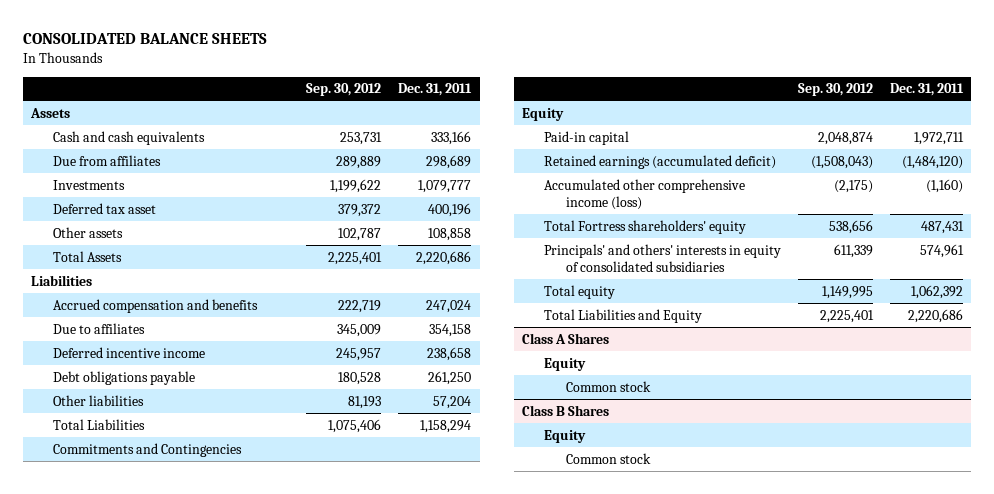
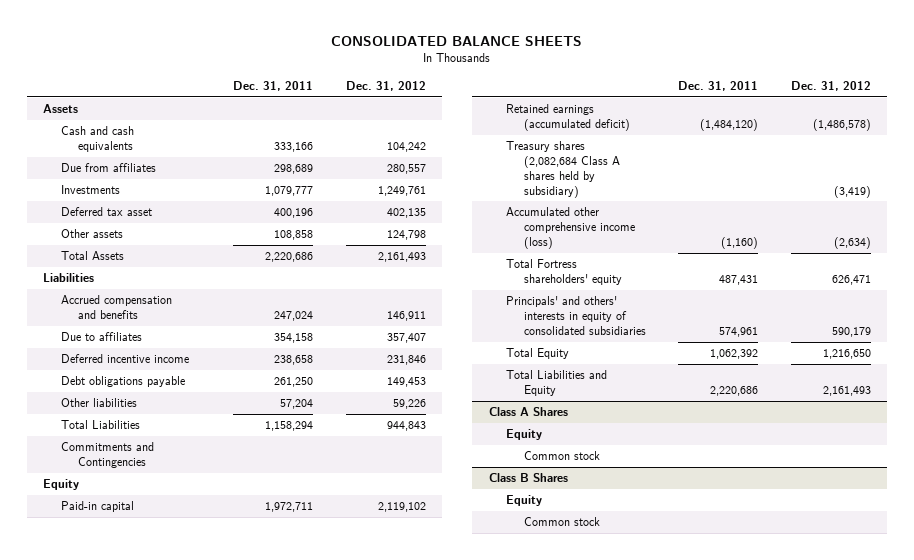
- | Sep. 30, 2012 | Dec. 31, 2011
+ | Dec. 31, 2011 | Dec. 31, 2012
+ Treasury shares (2,082,684 Class A shares held by subsidiary) | | (3,419)
- Total equity | 1,149,995 | 1,062,392
+ Total Equity | 1,062,392 | 1,216,650

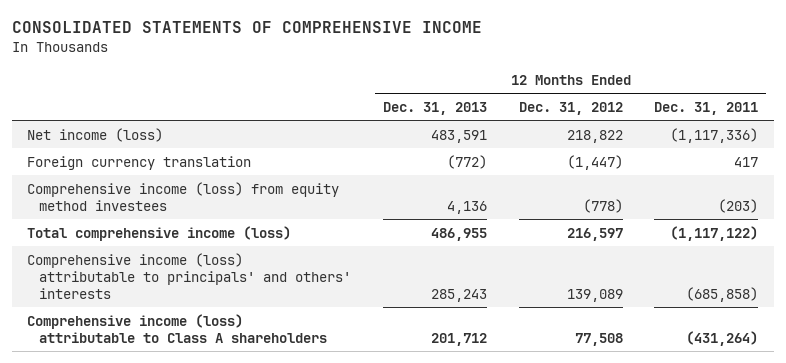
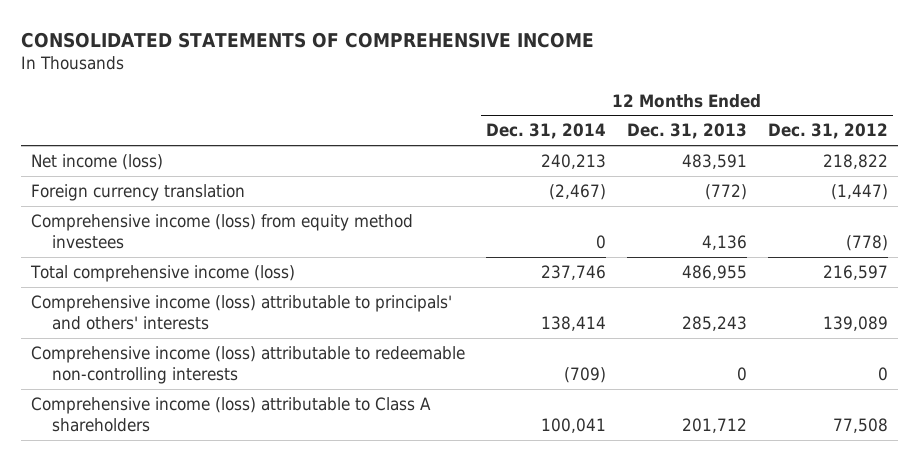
- | 12 Months Ended Dec. 31, 2013 | 12 Months Ended Dec. 31, 2012 | 12 Months Ended Dec. 31, 2011
+ | 12 Months Ended Dec. 31, 2014 | 12 Months Ended Dec. 31, 2013 | 12 Months Ended Dec. 31, 2012
+ Comprehensive income (loss) attributable to redeemable non-controlling interests | (709) | 0 | 0

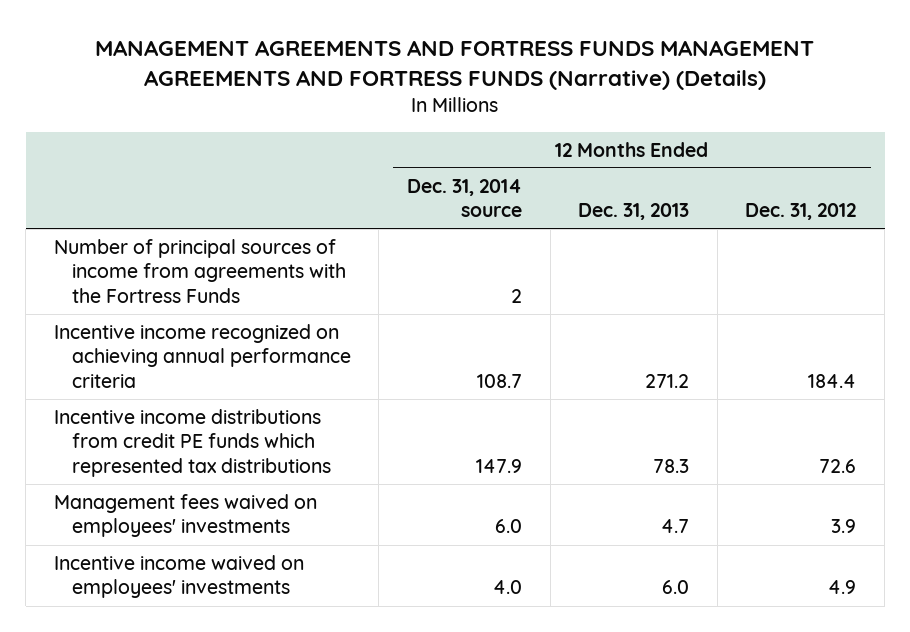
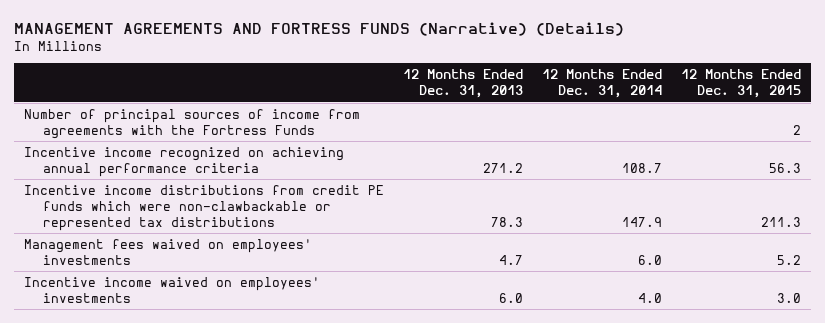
- MANAGEMENT AGREEMENTS AND FORTRESS FUNDS MANAGEMENT AGREEMENTS AND FORTRESS FUNDS (Narrative) (Details)
+ MANAGEMENT AGREEMENTS AND FORTRESS FUNDS (Narrative) (Details)
- | 12 Months Ended Dec. 31, 2014 source | 12 Months Ended Dec. 31, 2013 | 12 Months Ended Dec. 31, 2012
+ | 12 Months Ended Dec. 31, 2013 | 12 Months Ended Dec. 31, 2014 | 12 Months Ended Dec. 31, 2015
- Incentive income distributions from credit PE funds which represented tax distributions | 147.9 | 78.3 | 72.6
+ Incentive income distributions from credit PE funds which were non-clawbackable or represented tax distributions | 78.3 | 147.9 | 211.3

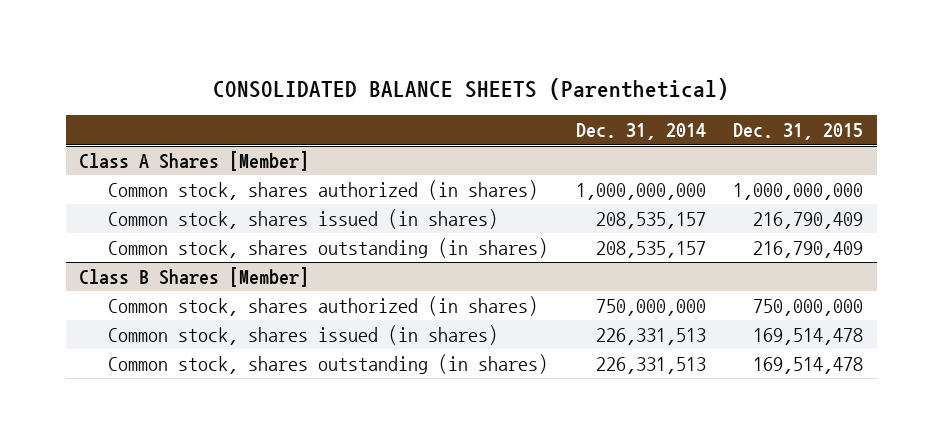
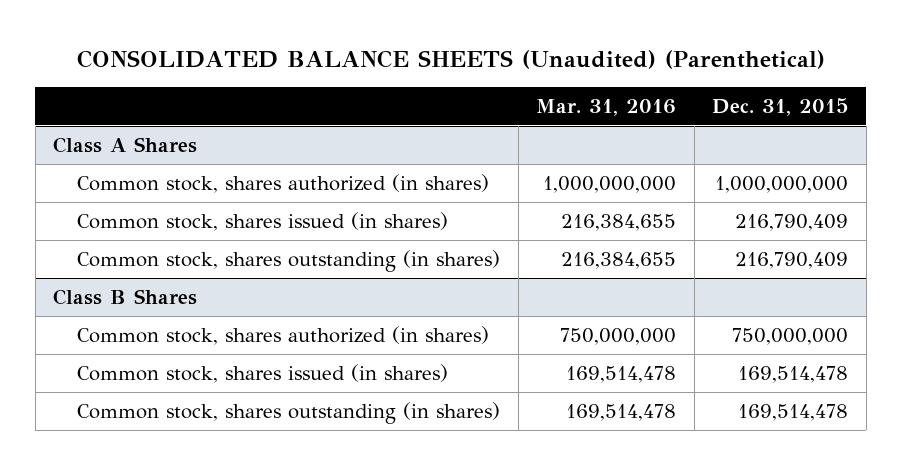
- CONSOLIDATED BALANCE SHEETS (Parenthetical)
+ CONSOLIDATED BALANCE SHEETS (Unaudited) (Parenthetical)
- | Dec. 31, 2014 | Dec. 31, 2015
+ | Mar. 31, 2016 | Dec. 31, 2015
- Class A Shares [Member]
+ Class A Shares
- Class B Shares [Member]
+ Class B Shares

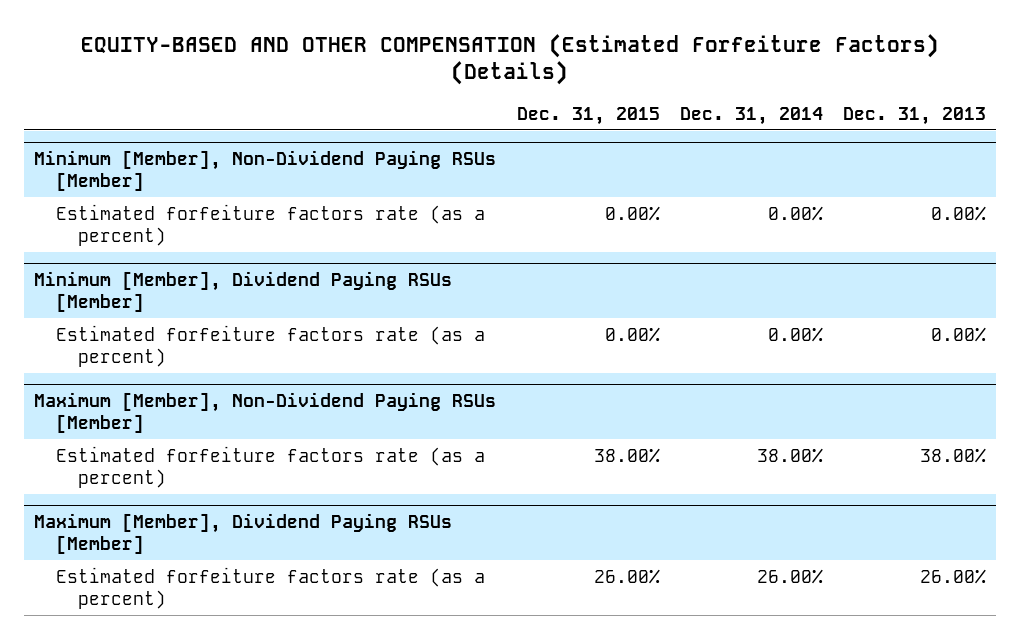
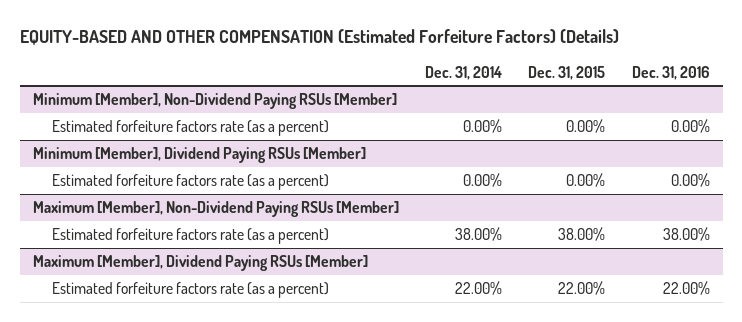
- | Dec. 31, 2015 | Dec. 31, 2014 | Dec. 31, 2013
+ | Dec. 31, 2014 | Dec. 31, 2015 | Dec. 31, 2016
@ Maximum [Member], Dividend Paying RSUs [Member]
- Estimated forfeiture factors rate (as a percent) | 26.00% | 26.00% | 26.00%
+ Estimated forfeiture factors rate (as a percent) | 22.00% | 22.00% | 22.00%

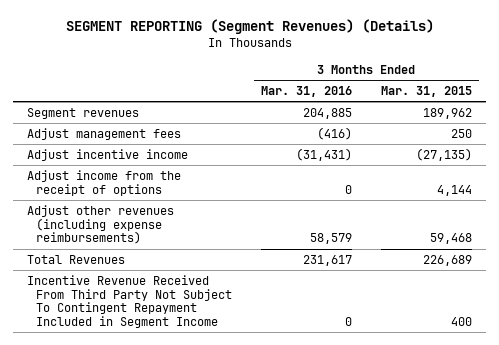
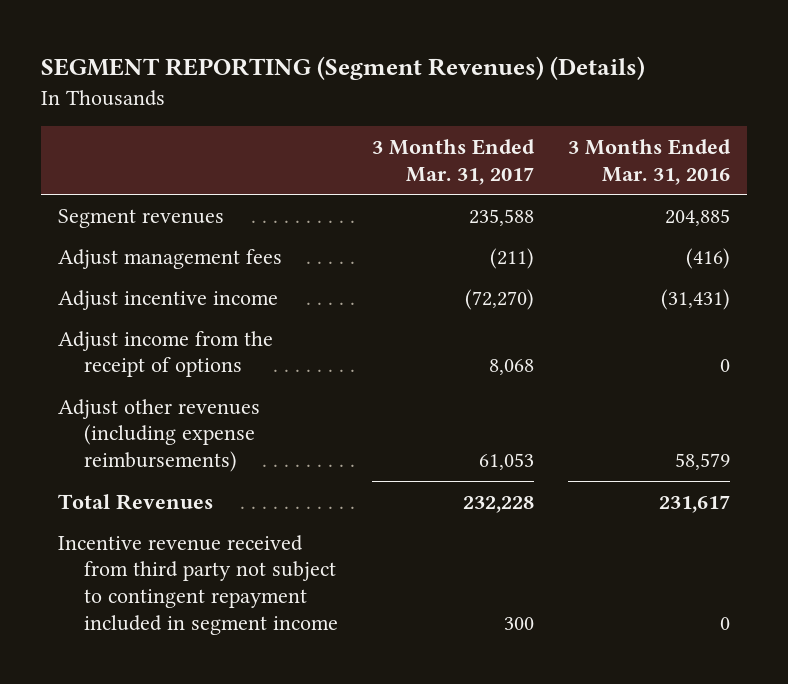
- | 3 Months Ended Mar. 31, 2016 | 3 Months Ended Mar. 31, 2015
+ | 3 Months Ended Mar. 31, 2017 | 3 Months Ended Mar. 31, 2016
- Incentive Revenue Received From Third Party Not Subject To Contingent Repayment Included in Segment Income | 0 | 400
+ Incentive revenue received from third party not subject to contingent repayment included in segment income | 300 | 0

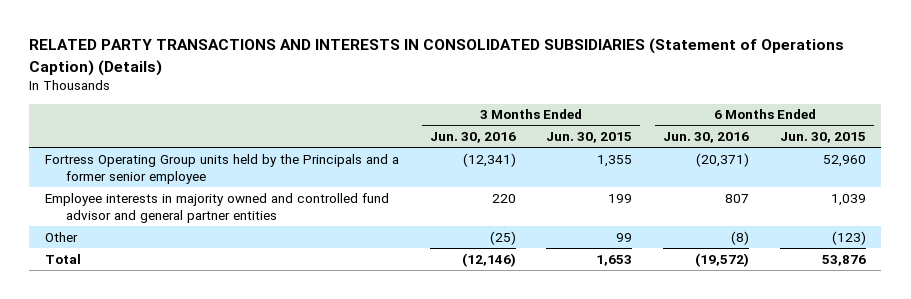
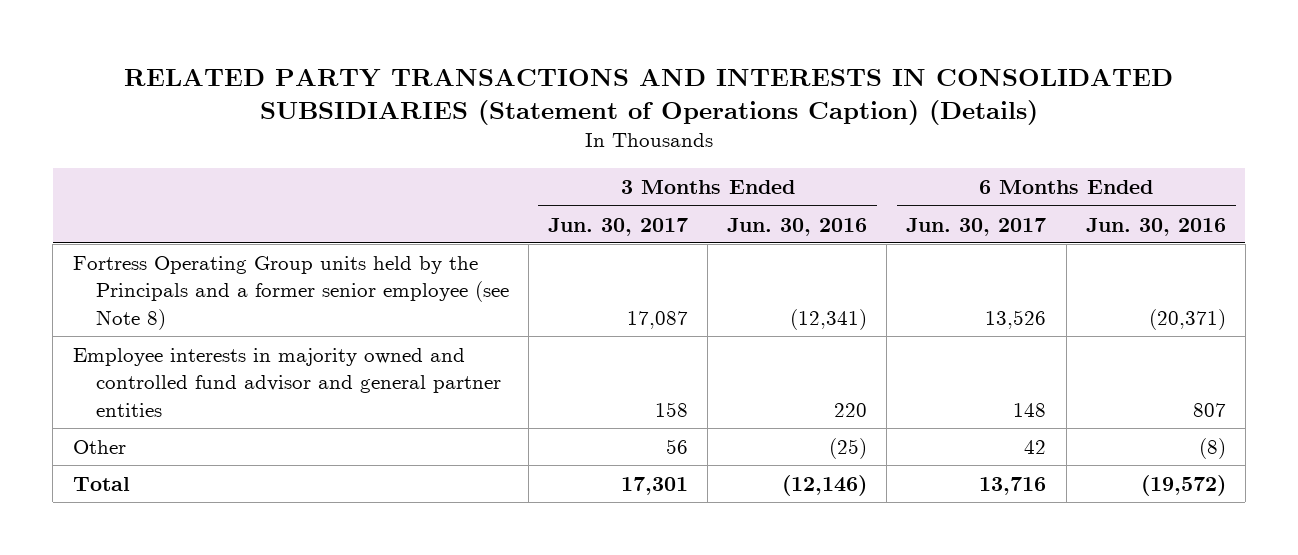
- | 3 Months Ended Jun. 30, 2016 | 3 Months Ended Jun. 30, 2015 | 6 Months Ended Jun. 30, 2016 | 6 Months Ended Jun. 30, 2015
+ | 3 Months Ended Jun. 30, 2017 | 3 Months Ended Jun. 30, 2016 | 6 Months Ended Jun. 30, 2017 | 6 Months Ended Jun. 30, 2016
- Fortress Operating Group units held by the Principals and a former senior employee | (12,341) | 1,355 | (20,371) | 52,960
+ Fortress Operating Group units held by the Principals and a former senior employee (see Note 8) | 17,087 | (12,341) | 13,526 | (20,371)

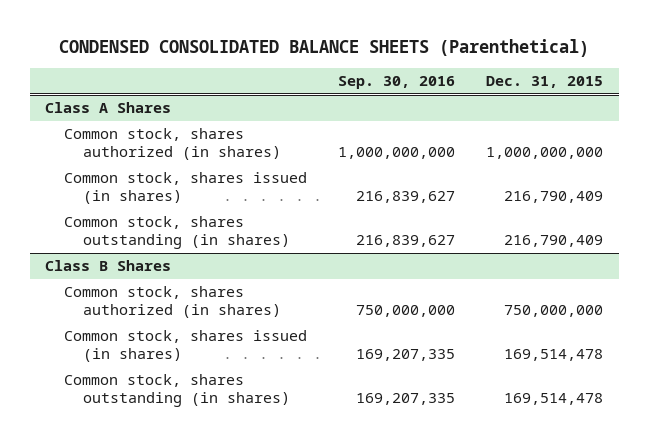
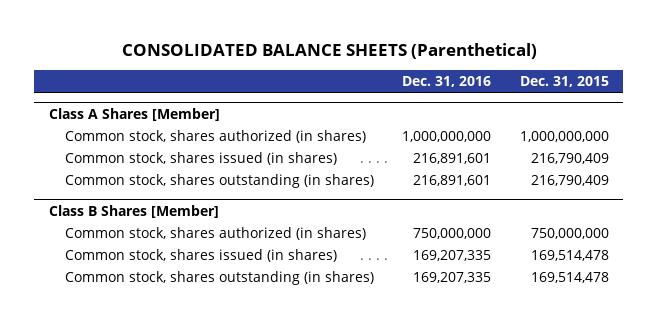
- CONDENSED CONSOLIDATED BALANCE SHEETS (Parenthetical)
+ CONSOLIDATED BALANCE SHEETS (Parenthetical)
- | Sep. 30, 2016 | Dec. 31, 2015
+ | Dec. 31, 2016 | Dec. 31, 2015
- Class A Shares
+ Class A Shares [Member]
- Class B Shares
+ Class B Shares [Member]

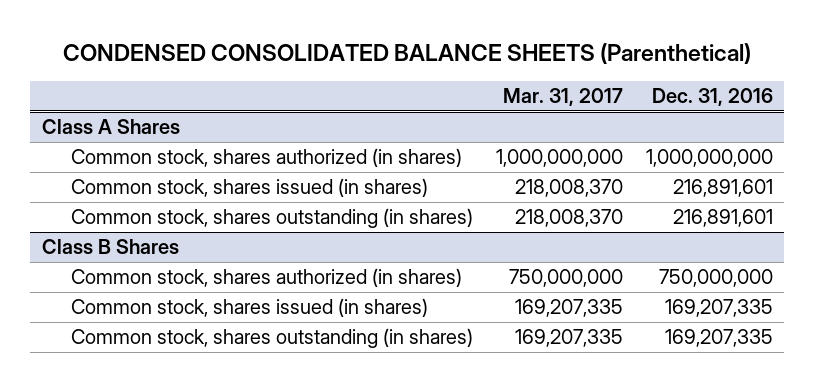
- CONSOLIDATED BALANCE SHEETS (Parenthetical)
+ CONDENSED CONSOLIDATED BALANCE SHEETS (Parenthetical)
- | Dec. 31, 2016 | Dec. 31, 2015
+ | Mar. 31, 2017 | Dec. 31, 2016
- Class A Shares [Member]
+ Class A Shares
- Class B Shares [Member]
+ Class B Shares

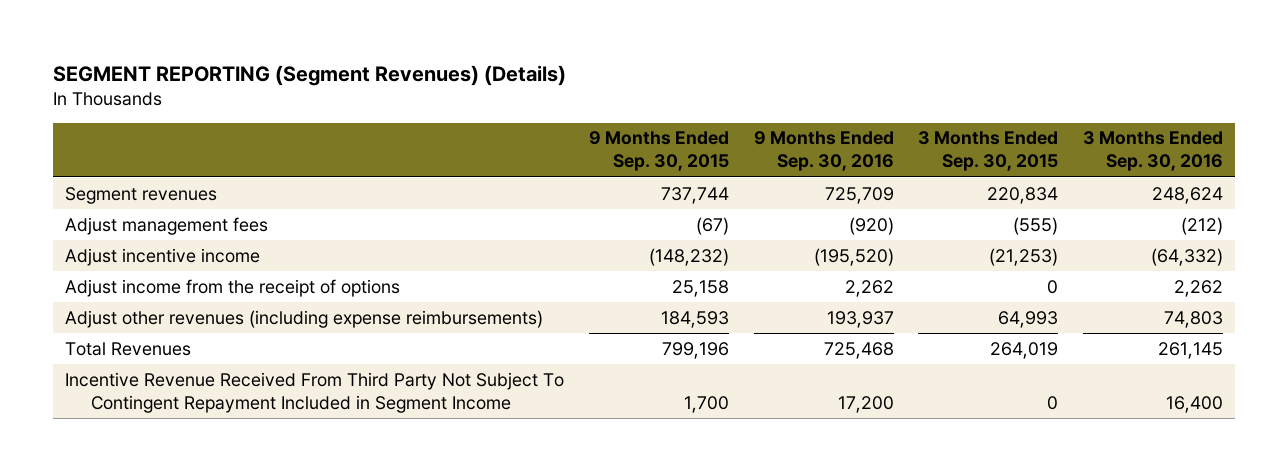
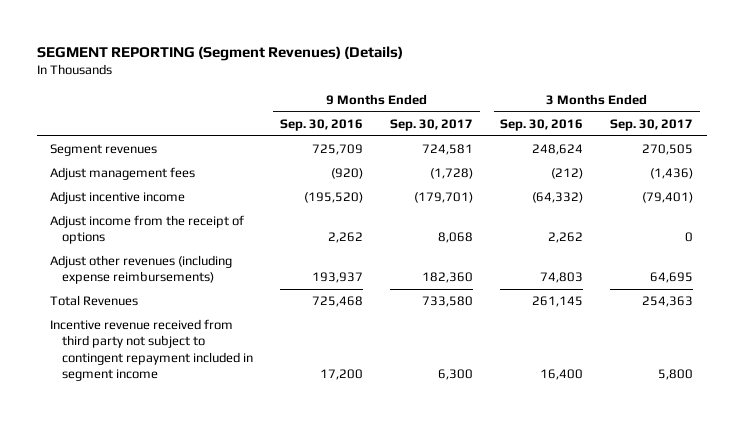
- | 9 Months Ended Sep. 30, 2015 | 9 Months Ended Sep. 30, 2016 | 3 Months Ended Sep. 30, 2015 | 3 Months Ended Sep. 30, 2016
+ | 9 Months Ended Sep. 30, 2016 | 9 Months Ended Sep. 30, 2017 | 3 Months Ended Sep. 30, 2016 | 3 Months Ended Sep. 30, 2017
- Incentive Revenue Received From Third Party Not Subject To Contingent Repayment Included in Segment Income | 1,700 | 17,200 | 0 | 16,400
+ Incentive revenue received from third party not subject to contingent repayment included in segment income | 17,200 | 6,300 | 16,400 | 5,800

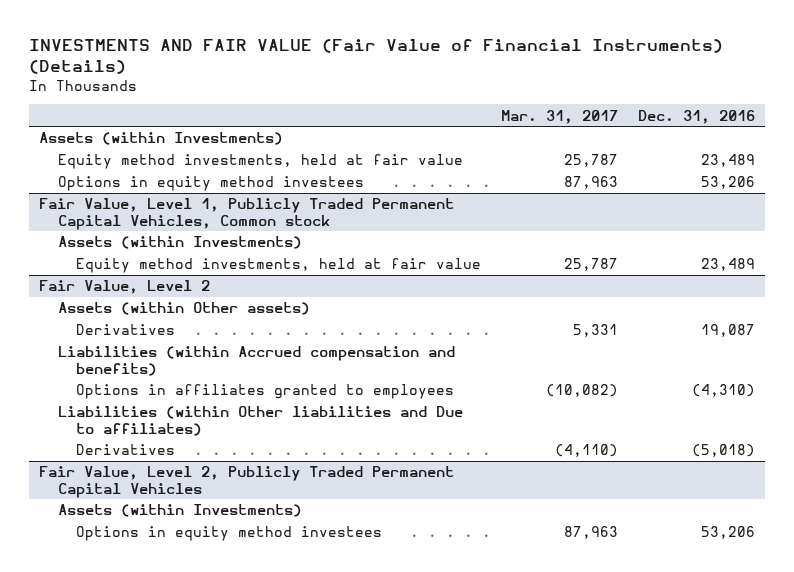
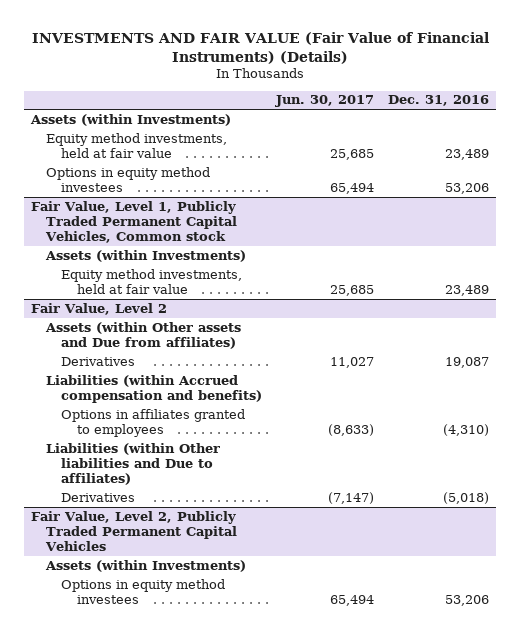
- | Mar. 31, 2017 | Dec. 31, 2016
+ | Jun. 30, 2017 | Dec. 31, 2016
@ Fair Value, Level 2
- Assets (within Other assets)
+ Assets (within Other assets and Due from affiliates)

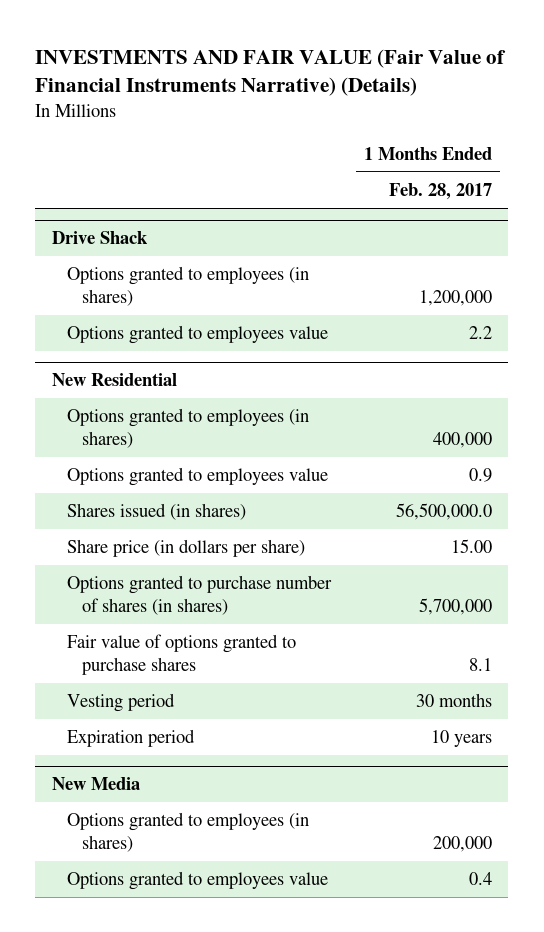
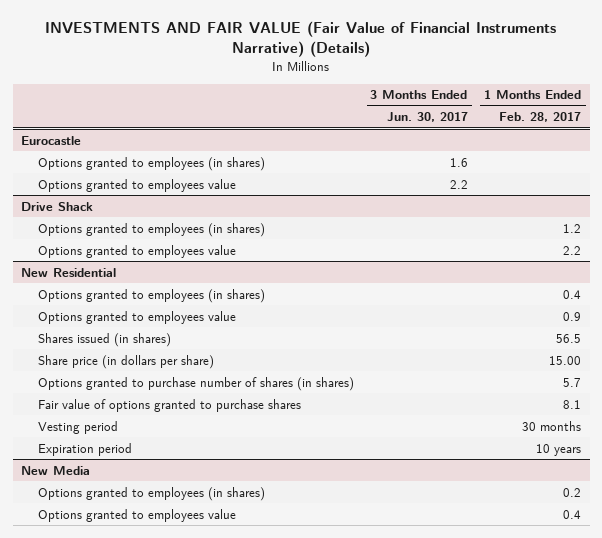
- | 1 Months Ended Feb. 28, 2017
+ | 3 Months Ended Jun. 30, 2017 | 1 Months Ended Feb. 28, 2017
+ Eurocastle
+ Options granted to employees (in shares) | 1.6 |
+ Options granted to employees value | 2.2 |
@ Drive Shack
- Options granted to employees (in shares) | 1,200,000
+ Options granted to employees (in shares) | | 1.2
@ New Residential
- Options granted to employees (in shares) | 400,000
+ Options granted to employees (in shares) | | 0.4
- Shares issued (in shares) | 56,500,000.0
+ Shares issued (in shares) | | 56.5
- Options granted to purchase number of shares (in shares) | 5,700,000
+ Options granted to purchase number of shares (in shares) | | 5.7
@ New Media
- Options granted to employees (in shares) | 200,000
+ Options granted to employees (in shares) | | 0.2

